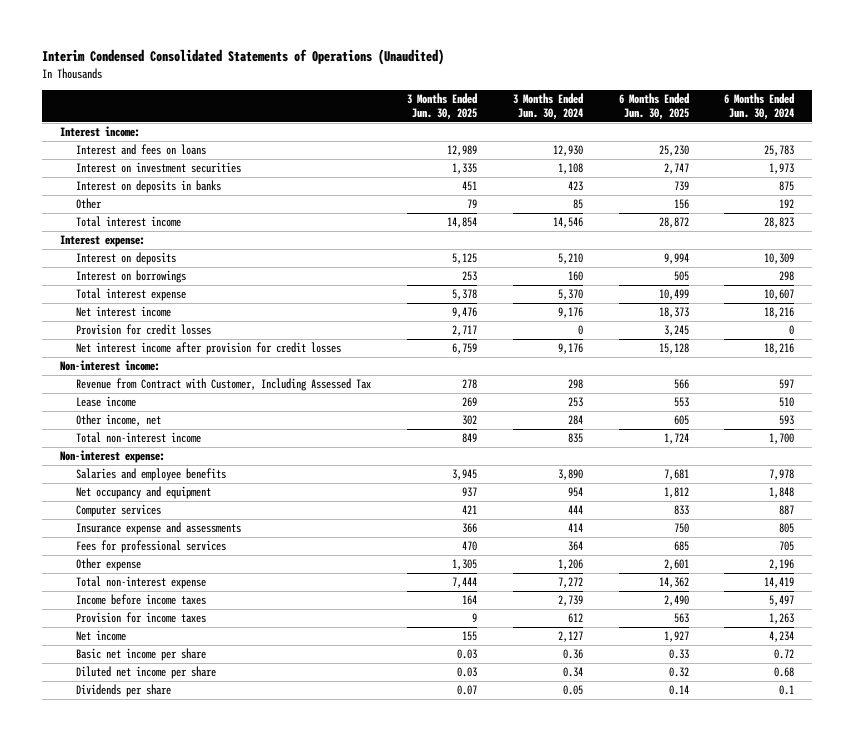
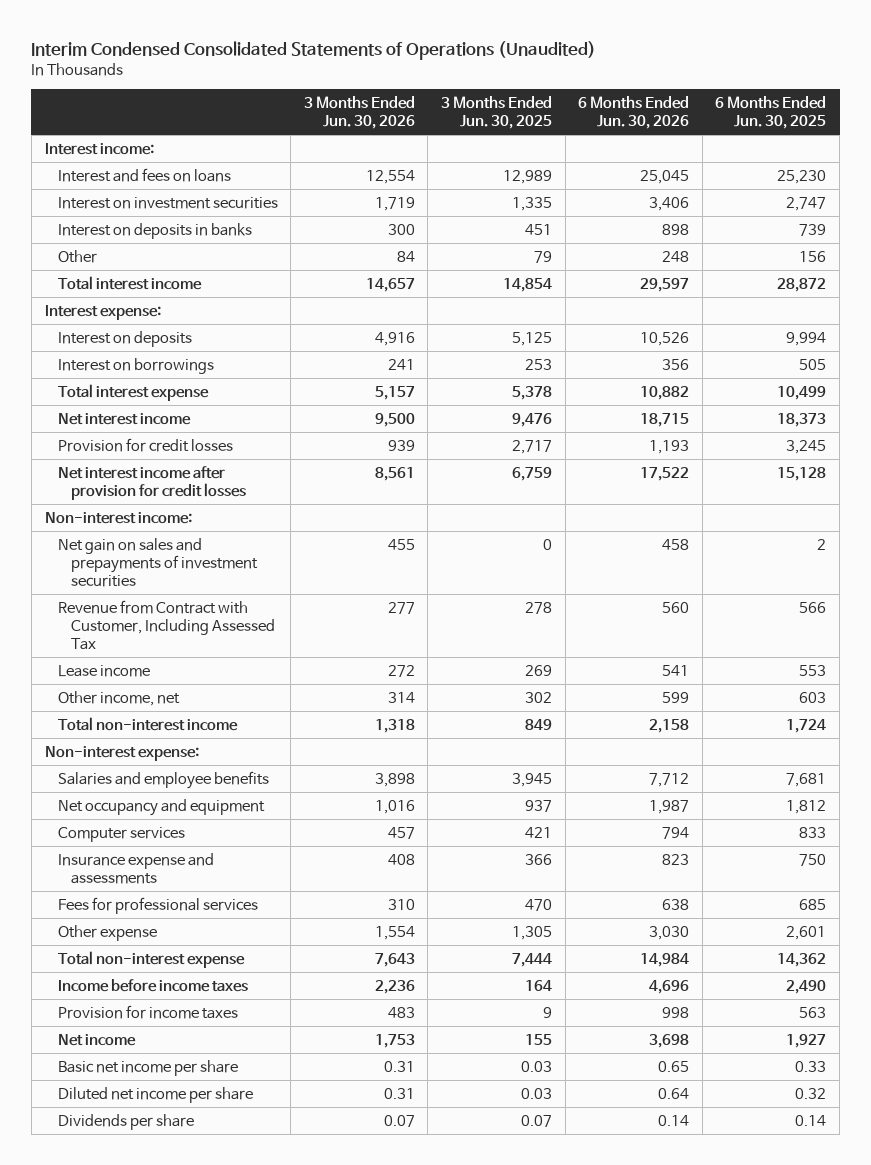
- | 3 Months Ended Jun. 30, 2025 | 3 Months Ended Jun. 30, 2024 | 6 Months Ended Jun. 30, 2025 | 6 Months Ended Jun. 30, 2024
+ | 3 Months Ended Jun. 30, 2026 | 3 Months Ended Jun. 30, 2025 | 6 Months Ended Jun. 30, 2026 | 6 Months Ended Jun. 30, 2025
+ Net gain on sales and prepayments of investment securities | 455 | 0 | 458 | 2
- Other income, net | 302 | 284 | 605 | 593
+ Other income, net | 314 | 302 | 599 | 603

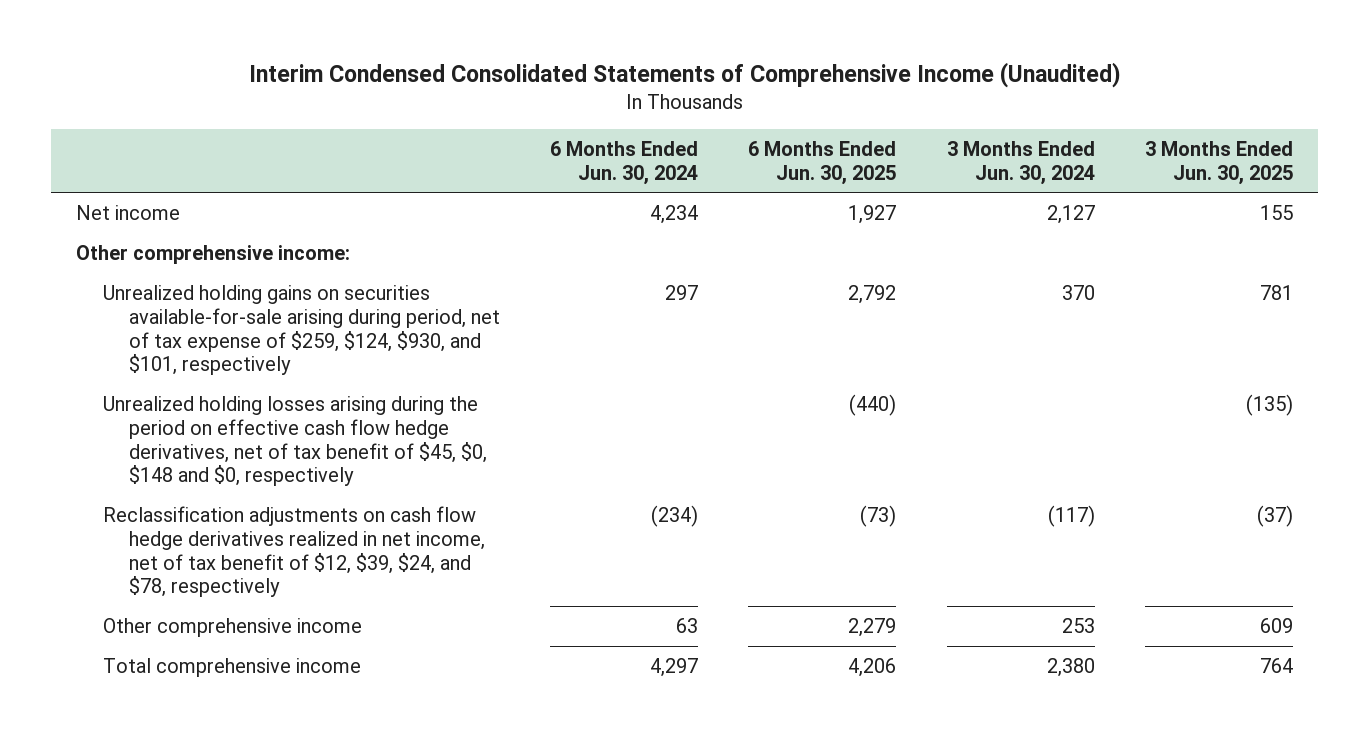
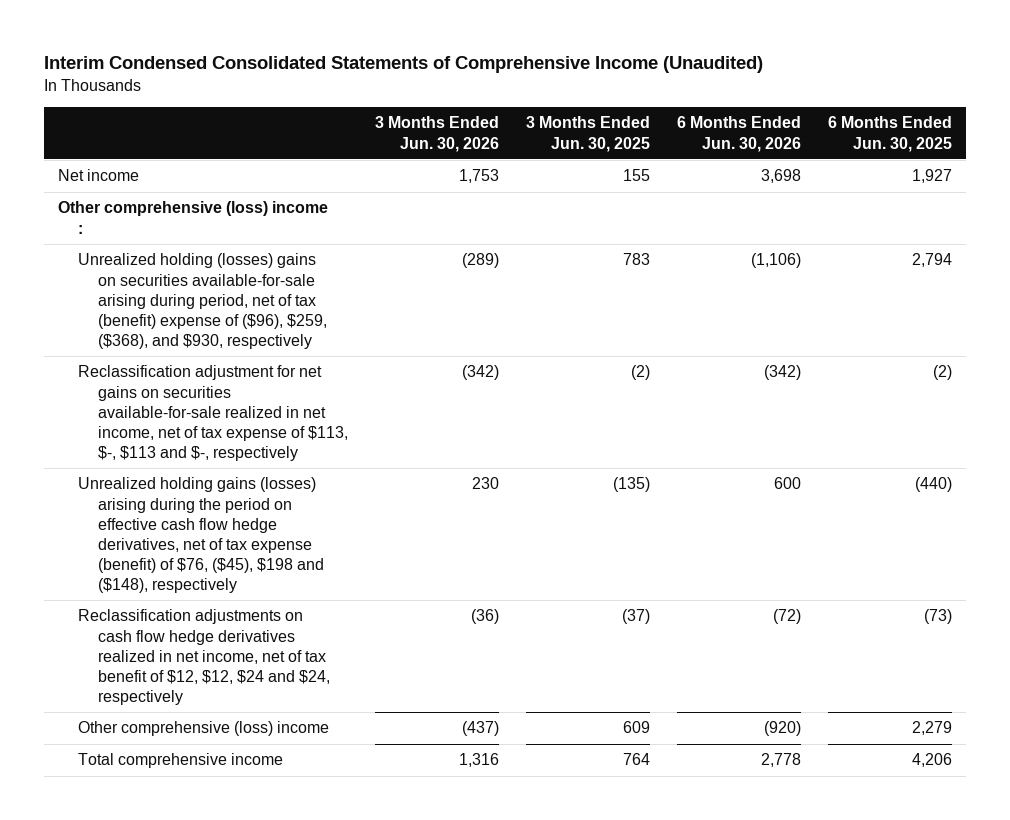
- | 6 Months Ended Jun. 30, 2024 | 6 Months Ended Jun. 30, 2025 | 3 Months Ended Jun. 30, 2024 | 3 Months Ended Jun. 30, 2025
+ | 3 Months Ended Jun. 30, 2026 | 3 Months Ended Jun. 30, 2025 | 6 Months Ended Jun. 30, 2026 | 6 Months Ended Jun. 30, 2025
- Other comprehensive income:
- Unrealized holding gains on securities available-for-sale arising during period, net of tax expense of $259, $124, $930, and $101, respectively | 297 | 2,792 | 370 | 781
- Unrealized holding losses arising during the period on effective cash flow hedge derivatives, net of tax benefit of $45, $0, $148 and $0, respectively | | (440) | | (135)
- Reclassification adjustments on cash flow hedge derivatives realized in net income, net of tax benefit of $12, $39, $24, and $78, respectively | (234) | (73) | (117) | (37)
- Other comprehensive income | 63 | 2,279 | 253 | 609
+ Other comprehensive (loss) income :
+ Unrealized holding (losses) gains on securities available-for-sale arising during period, net of tax (benefit) expense of ($96), $259, ($368), and $930, respectively | (289) | 783 | (1,106) | 2,794
+ Reclassification adjustment for net gains on securities available-for-sale realized in net income, net of tax expense of $113, $-, $113 and $-, respectively | (342) | (2) | (342) | (2)
+ Unrealized holding gains (losses) arising during the period on effective cash flow hedge derivatives, net of tax expense (benefit) of $76, ($45), $198 and ($148), respectively | 230 | (135) | 600 | (440)
+ Reclassification adjustments on cash flow hedge derivatives realized in net income, net of tax benefit of $12, $12, $24 and $24, respectively | (36) | (37) | (72) | (73)
+ Other comprehensive (loss) income | (437) | 609 | (920) | 2,279

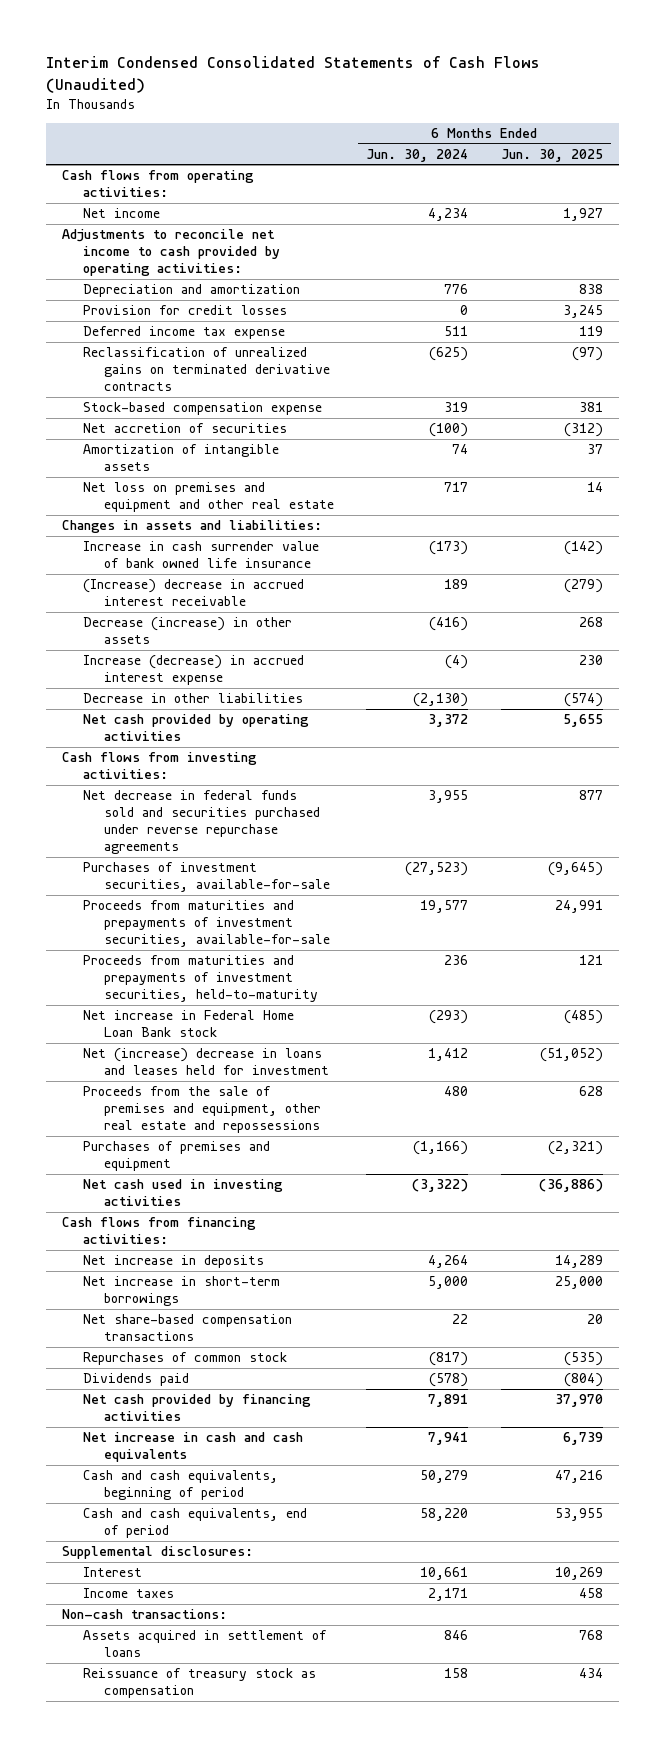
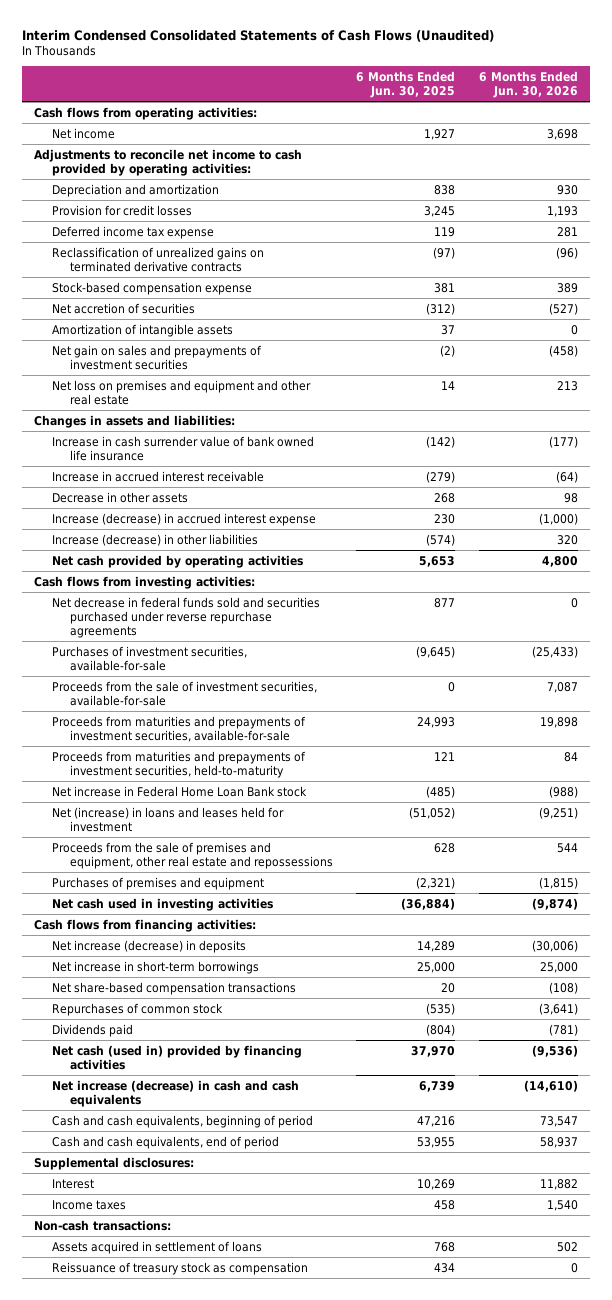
- | 6 Months Ended Jun. 30, 2024 | 6 Months Ended Jun. 30, 2025
+ | 6 Months Ended Jun. 30, 2025 | 6 Months Ended Jun. 30, 2026
+ Net gain on sales and prepayments of investment securities | (2) | (458)
- (Increase) decrease in accrued interest receivable | 189 | (279)
- Decrease (increase) in other assets | (416) | 268
+ Increase in accrued interest receivable | (279) | (64)
+ Decrease in other assets | 268 | 98
- Decrease in other liabilities | (2,130) | (574)
- Net cash provided by operating activities | 3,372 | 5,655
+ Increase (decrease) in other liabilities | (574) | 320
+ Net cash provided by operating activities | 5,653 | 4,800
- Proceeds from maturities and prepayments of investment securities, available-for-sale | 19,577 | 24,991
+ Proceeds from the sale of investment securities, available-for-sale | 0 | 7,087
+ Proceeds from maturities and prepayments of investment securities, available-for-sale | 24,993 | 19,898
- Net (increase) decrease in loans and leases held for investment | 1,412 | (51,052)
+ Net (increase) in loans and leases held for investment | (51,052) | (9,251)
- Net cash used in investing activities | (3,322) | (36,886)
+ Net cash used in investing activities | (36,884) | (9,874)
- Net increase in deposits | 4,264 | 14,289
+ Net increase (decrease) in deposits | 14,289 | (30,006)
- Net cash provided by financing activities | 7,891 | 37,970
- Net increase in cash and cash equivalents | 7,941 | 6,739
+ Net cash (used in) provided by financing activities | 37,970 | (9,536)
+ Net increase (decrease) in cash and cash equivalents | 6,739 | (14,610)

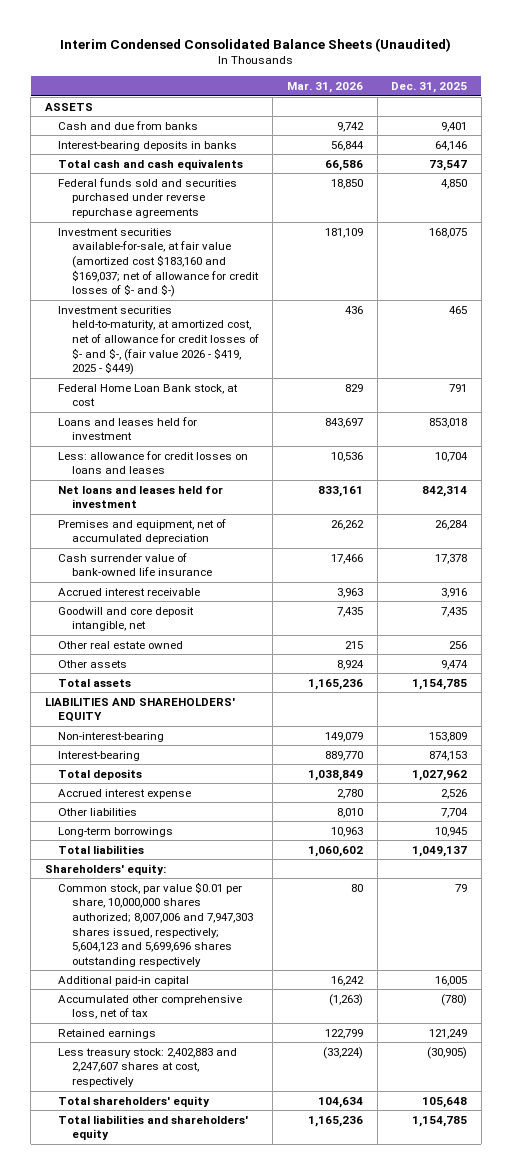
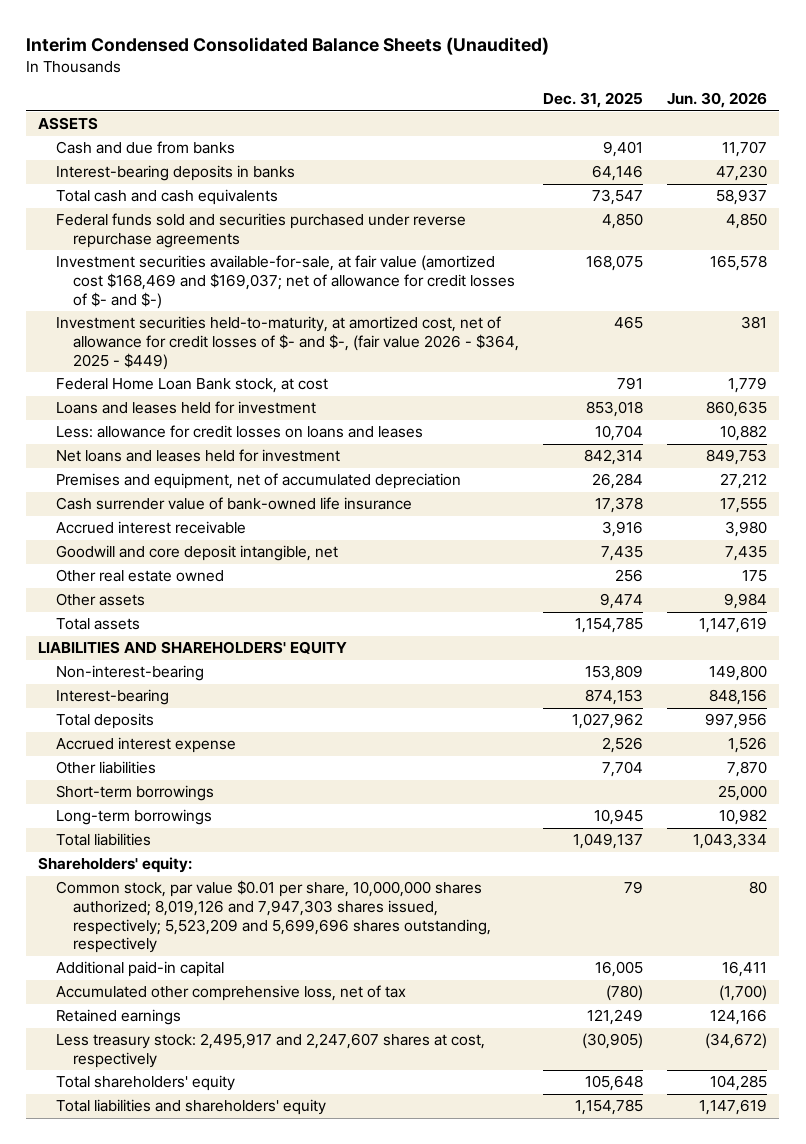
- | Mar. 31, 2026 | Dec. 31, 2025
+ | Dec. 31, 2025 | Jun. 30, 2026
- Investment securities available-for-sale, at fair value (amortized cost $183,160 and $169,037; net of allowance for credit losses of $- and $-) | 181,109 | 168,075
- Investment securities held-to-maturity, at amortized cost, net of allowance for credit losses of $- and $-, (fair value 2026 - $419, 2025 - $449) | 436 | 465
+ Investment securities available-for-sale, at fair value (amortized cost $168,469 and $169,037; net of allowance for credit losses of $- and $-) | 168,075 | 165,578
+ Investment securities held-to-maturity, at amortized cost, net of allowance for credit losses of $- and $-, (fair value 2026 - $364, 2025 - $449) | 465 | 381
+ Short-term borrowings | | 25,000
- Common stock, par value $0.01 per share, 10,000,000 shares authorized; 8,007,006 and 7,947,303 shares issued, respectively; 5,604,123 and 5,699,696 shares outstanding respectively | 80 | 79
+ Common stock, par value $0.01 per share, 10,000,000 shares authorized; 8,019,126 and 7,947,303 shares issued, respectively; 5,523,209 and 5,699,696 shares outstanding, respectively | 79 | 80
- Less treasury stock: 2,402,883 and 2,247,607 shares at cost, respectively | (33,224) | (30,905)
+ Less treasury stock: 2,495,917 and 2,247,607 shares at cost, respectively | (30,905) | (34,672)

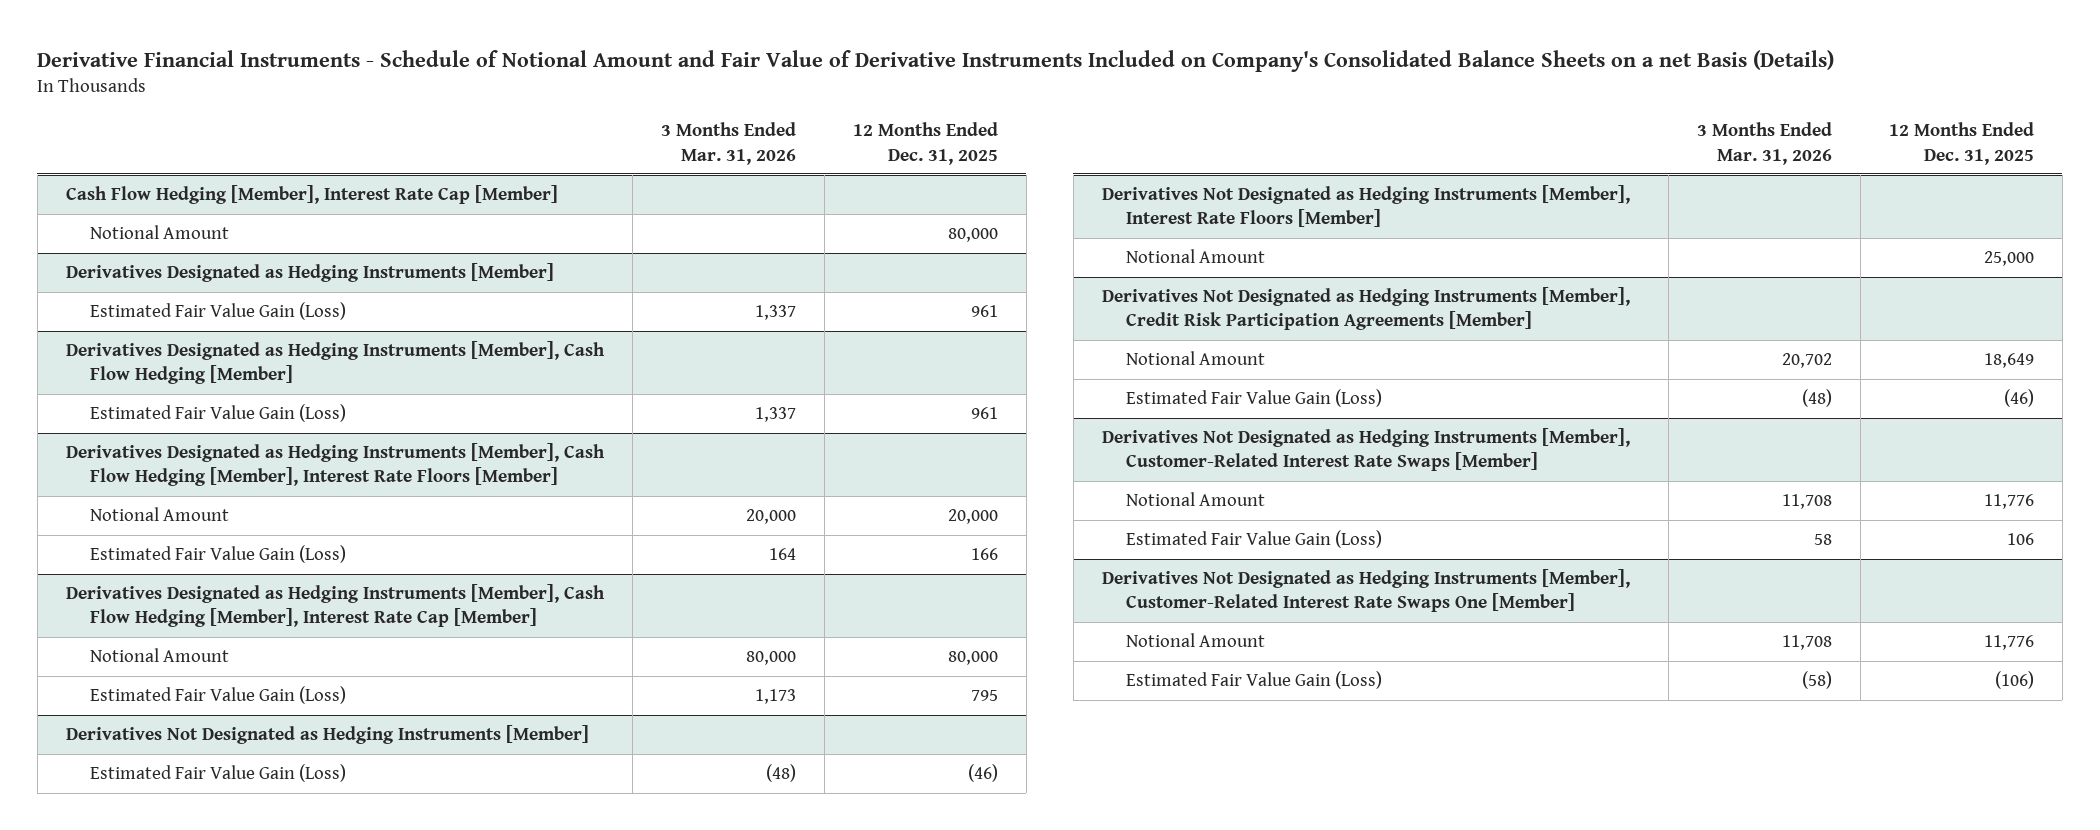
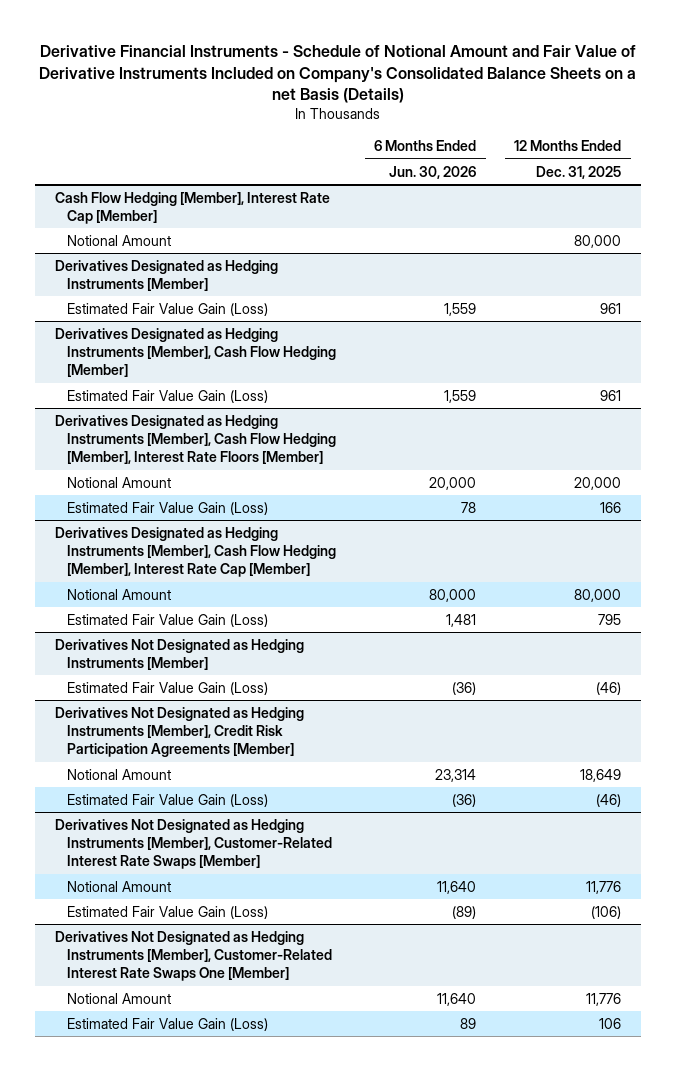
- | 3 Months Ended Mar. 31, 2026 | 12 Months Ended Dec. 31, 2025
+ | 6 Months Ended Jun. 30, 2026 | 12 Months Ended Dec. 31, 2025
- Derivatives Not Designated as Hedging Instruments [Member], Interest Rate Floors [Member]
- Notional Amount | | 25,000
@ Derivatives Not Designated as Hedging Instruments [Member], Customer-Related Interest Rate Swaps [Member]
- Estimated Fair Value Gain (Loss) | 58 | 106
+ Estimated Fair Value Gain (Loss) | (89) | (106)
@ Derivatives Not Designated as Hedging Instruments [Member], Customer-Related Interest Rate Swaps One [Member]
- Estimated Fair Value Gain (Loss) | (58) | (106)
+ Estimated Fair Value Gain (Loss) | 89 | 106

